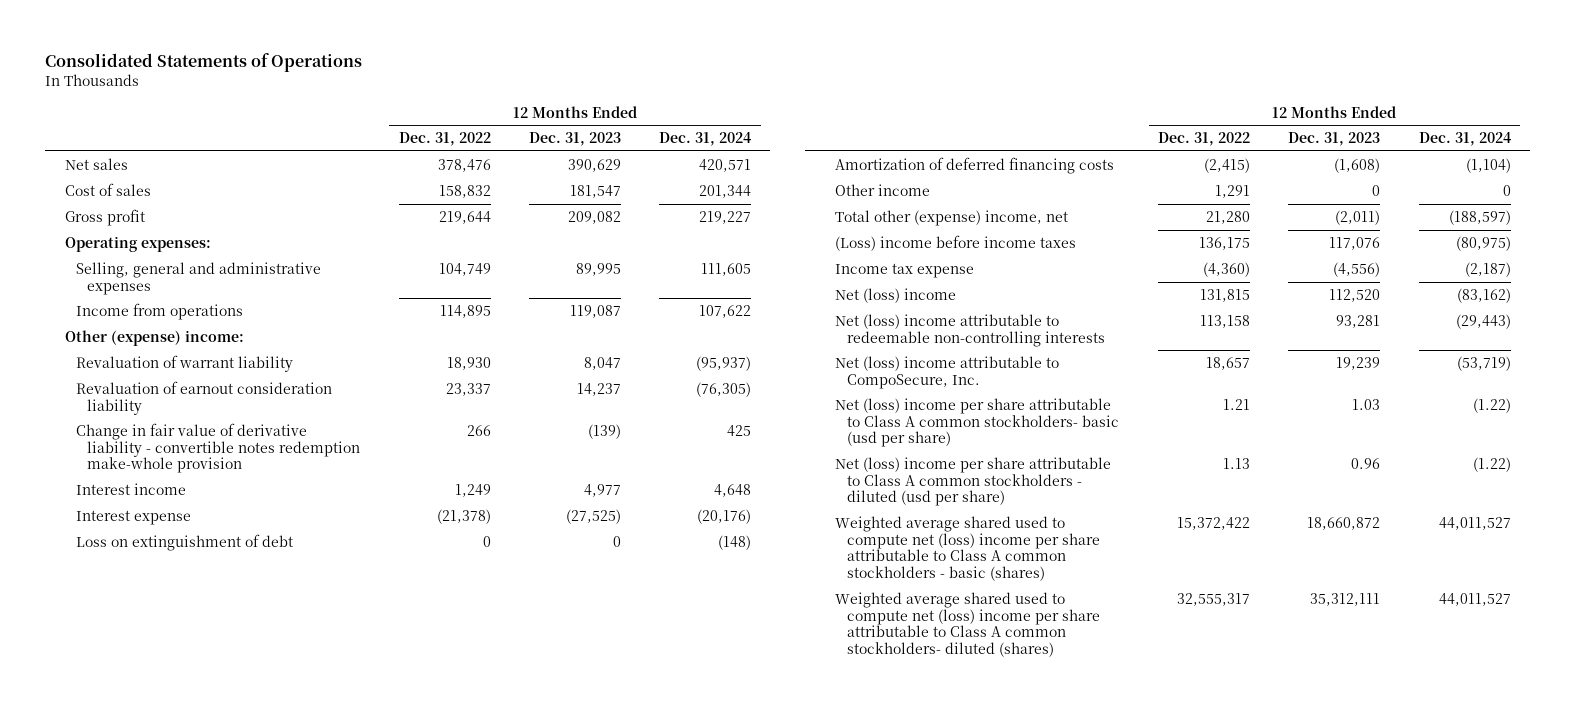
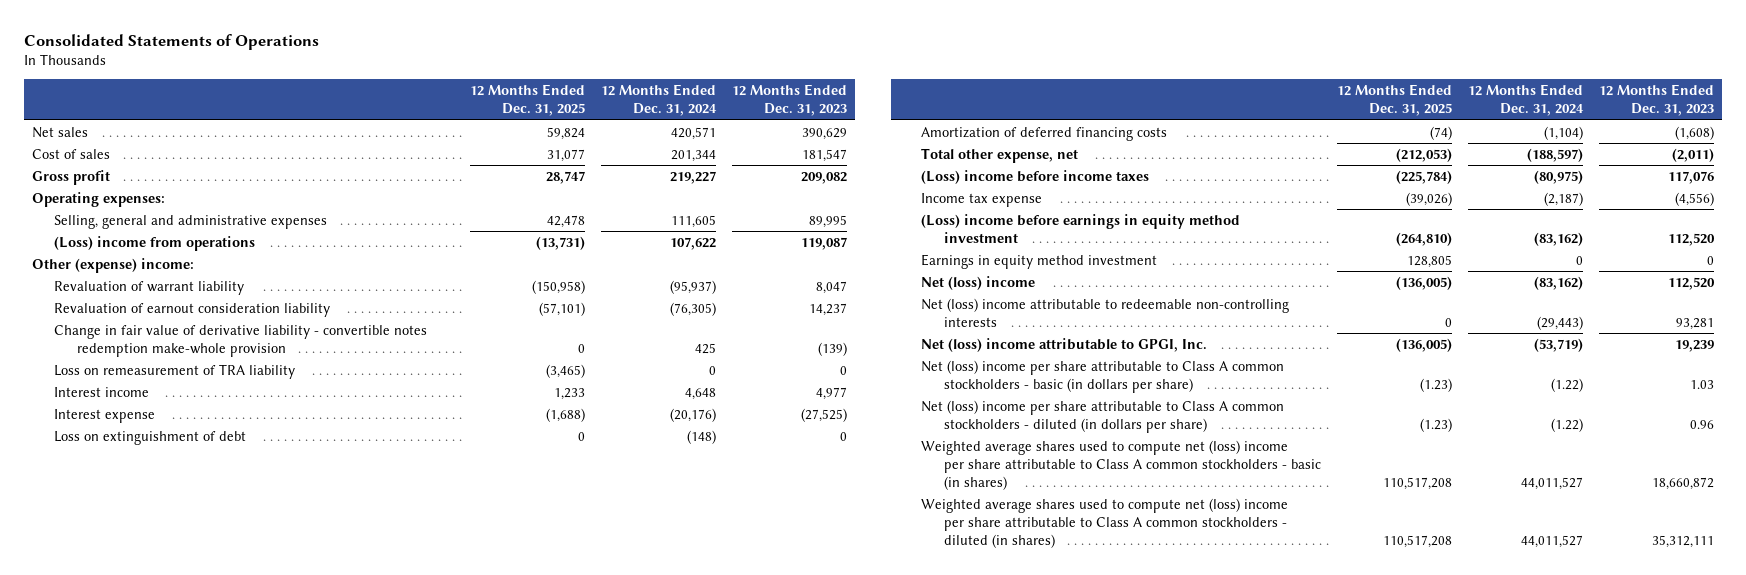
- | 12 Months Ended Dec. 31, 2022 | 12 Months Ended Dec. 31, 2023 | 12 Months Ended Dec. 31, 2024
+ | 12 Months Ended Dec. 31, 2025 | 12 Months Ended Dec. 31, 2024 | 12 Months Ended Dec. 31, 2023
- Income from operations | 114,895 | 119,087 | 107,622
+ (Loss) income from operations | (13,731) | 107,622 | 119,087
+ Loss on remeasurement of TRA liability | (3,465) | 0 | 0
- Other income | 1,291 | 0 | 0
- Total other (expense) income, net | 21,280 | (2,011) | (188,597)
+ Total other expense, net | (212,053) | (188,597) | (2,011)
+ (Loss) income before earnings in equity method investment | (264,810) | (83,162) | 112,520
+ Earnings in equity method investment | 128,805 | 0 | 0
- Net (loss) income attributable to CompoSecure, Inc. | 18,657 | 19,239 | (53,719)
- Net (loss) income per share attributable to Class A common stockholders- basic (usd per share) | 1.21 | 1.03 | (1.22)
- Net (loss) income per share attributable to Class A common stockholders - diluted (usd per share) | 1.13 | 0.96 | (1.22)
- Weighted average shared used to compute net (loss) income per share attributable to Class A common stockholders - basic (shares) | 15,372,422 | 18,660,872 | 44,011,527
- Weighted average shared used to compute net (loss) income per share attributable to Class A common stockholders- diluted (shares) | 32,555,317 | 35,312,111 | 44,011,527
+ Net (loss) income attributable to GPGI, Inc. | (136,005) | (53,719) | 19,239
+ Net (loss) income per share attributable to Class A common stockholders - basic (in dollars per share) | (1.23) | (1.22) | 1.03
+ Net (loss) income per share attributable to Class A common stockholders - diluted (in dollars per share) | (1.23) | (1.22) | 0.96
+ Weighted average shares used to compute net (loss) income per share attributable to Class A common stockholders - basic (in shares) | 110,517,208 | 44,011,527 | 18,660,872
+ Weighted average shares used to compute net (loss) income per share attributable to Class A common stockholders - diluted (in shares) | 110,517,208 | 44,011,527 | 35,312,111

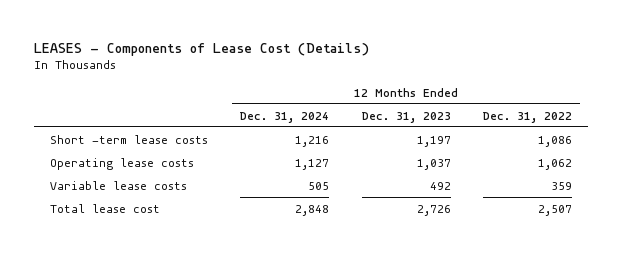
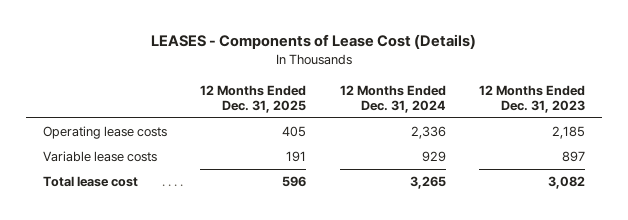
- | 12 Months Ended Dec. 31, 2024 | 12 Months Ended Dec. 31, 2023 | 12 Months Ended Dec. 31, 2022
+ | 12 Months Ended Dec. 31, 2025 | 12 Months Ended Dec. 31, 2024 | 12 Months Ended Dec. 31, 2023
- Short -term lease costs | 1,216 | 1,197 | 1,086
- Operating lease costs | 1,127 | 1,037 | 1,062
- Variable lease costs | 505 | 492 | 359
- Total lease cost | 2,848 | 2,726 | 2,507
+ Operating lease costs | 405 | 2,336 | 2,185
+ Variable lease costs | 191 | 929 | 897
+ Total lease cost | 596 | 3,265 | 3,082

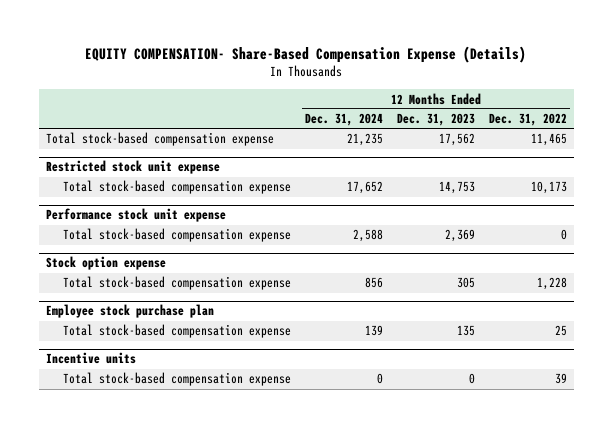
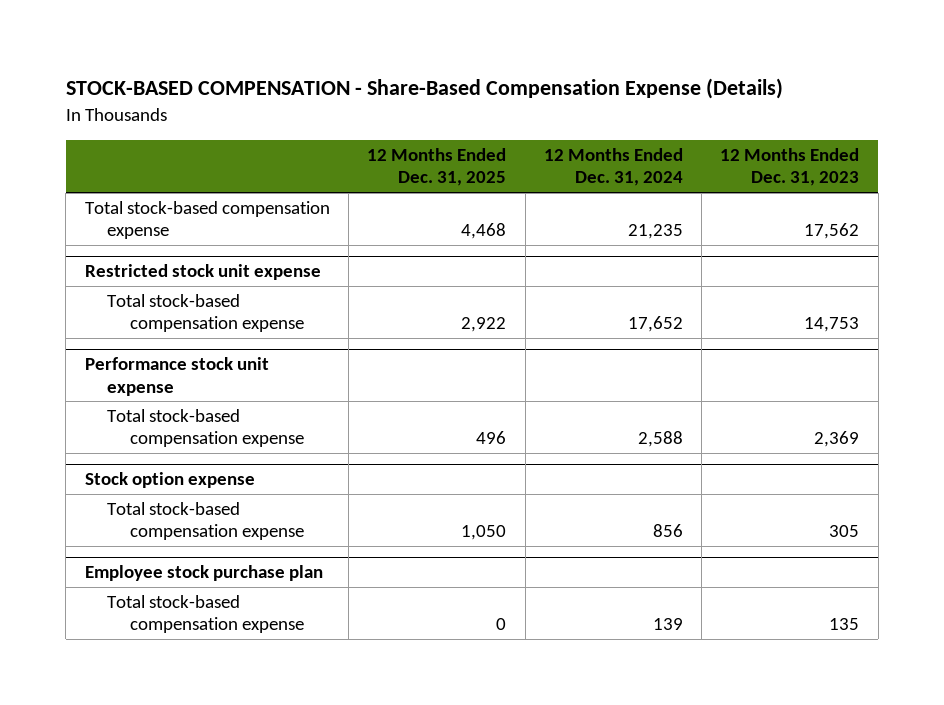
- EQUITY COMPENSATION- Share-Based Compensation Expense (Details)
+ STOCK-BASED COMPENSATION - Share-Based Compensation Expense (Details)
- | 12 Months Ended Dec. 31, 2024 | 12 Months Ended Dec. 31, 2023 | 12 Months Ended Dec. 31, 2022
+ | 12 Months Ended Dec. 31, 2025 | 12 Months Ended Dec. 31, 2024 | 12 Months Ended Dec. 31, 2023
- Incentive units
- Total stock-based compensation expense | 0 | 0 | 39

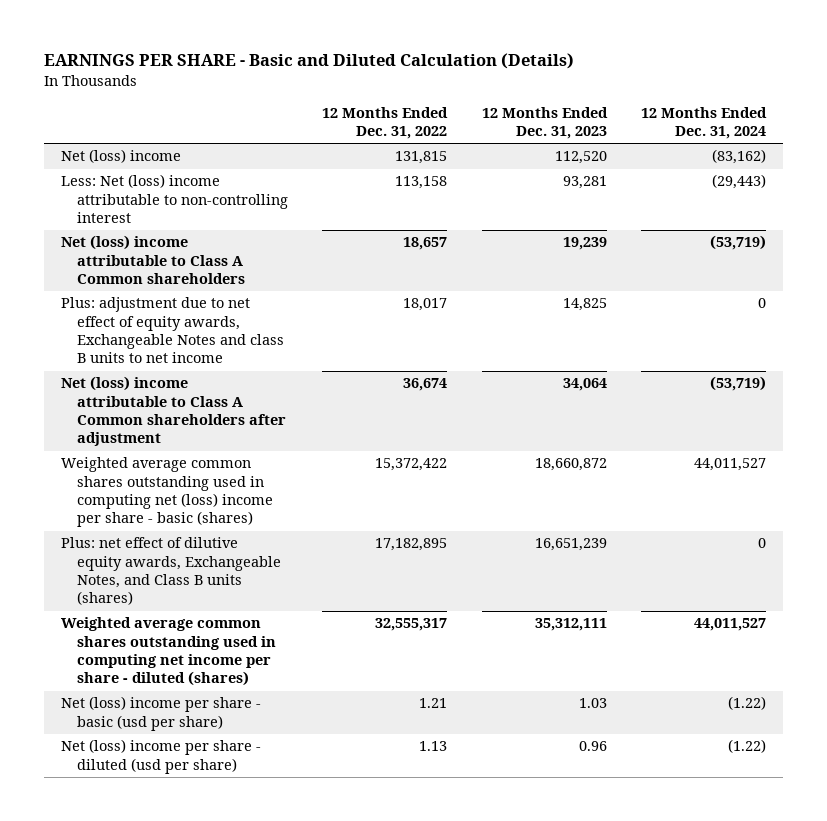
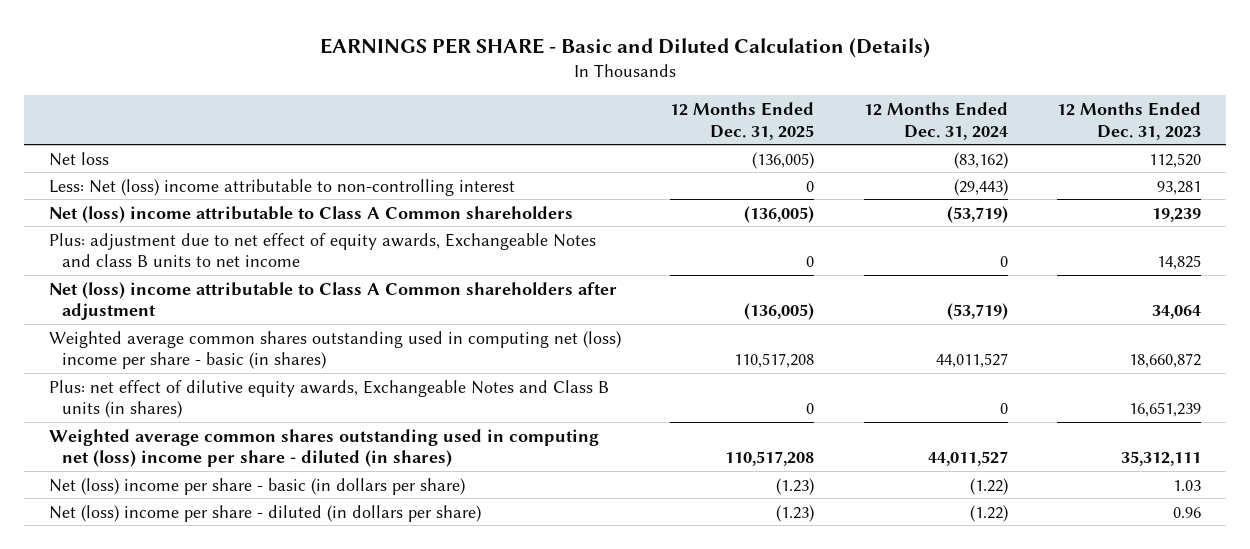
- | 12 Months Ended Dec. 31, 2022 | 12 Months Ended Dec. 31, 2023 | 12 Months Ended Dec. 31, 2024
+ | 12 Months Ended Dec. 31, 2025 | 12 Months Ended Dec. 31, 2024 | 12 Months Ended Dec. 31, 2023
- Net (loss) income | 131,815 | 112,520 | (83,162)
+ Net loss | (136,005) | (83,162) | 112,520
- Weighted average common shares outstanding used in computing net (loss) income per share - basic (shares) | 15,372,422 | 18,660,872 | 44,011,527
- Plus: net effect of dilutive equity awards, Exchangeable Notes, and Class B units (shares) | 17,182,895 | 16,651,239 | 0
- Weighted average common shares outstanding used in computing net income per share - diluted (shares) | 32,555,317 | 35,312,111 | 44,011,527
- Net (loss) income per share - basic (usd per share) | 1.21 | 1.03 | (1.22)
- Net (loss) income per share - diluted (usd per share) | 1.13 | 0.96 | (1.22)
+ Weighted average common shares outstanding used in computing net (loss) income per share - basic (in shares) | 110,517,208 | 44,011,527 | 18,660,872
+ Plus: net effect of dilutive equity awards, Exchangeable Notes and Class B units (in shares) | 0 | 0 | 16,651,239
+ Weighted average common shares outstanding used in computing net (loss) income per share - diluted (in shares) | 110,517,208 | 44,011,527 | 35,312,111
+ Net (loss) income per share - basic (in dollars per share) | (1.23) | (1.22) | 1.03
+ Net (loss) income per share - diluted (in dollars per share) | (1.23) | (1.22) | 0.96

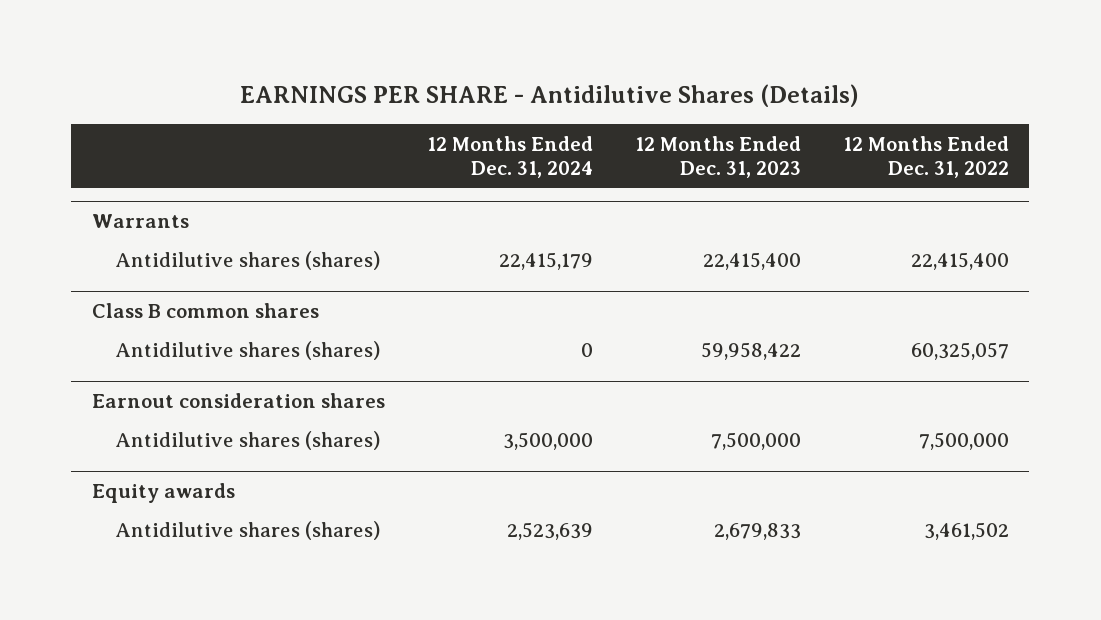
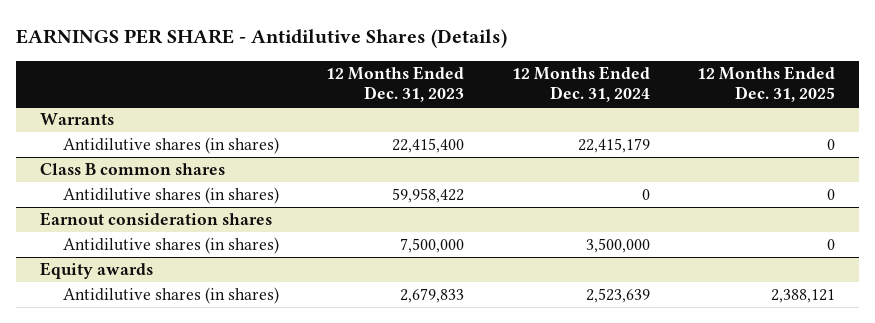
- | 12 Months Ended Dec. 31, 2024 | 12 Months Ended Dec. 31, 2023 | 12 Months Ended Dec. 31, 2022
+ | 12 Months Ended Dec. 31, 2023 | 12 Months Ended Dec. 31, 2024 | 12 Months Ended Dec. 31, 2025
@ Warrants
- Antidilutive shares (shares) | 22,415,179 | 22,415,400 | 22,415,400
+ Antidilutive shares (in shares) | 22,415,400 | 22,415,179 | 0
@ Class B common shares
- Antidilutive shares (shares) | 0 | 59,958,422 | 60,325,057
+ Antidilutive shares (in shares) | 59,958,422 | 0 | 0
@ Earnout consideration shares
- Antidilutive shares (shares) | 3,500,000 | 7,500,000 | 7,500,000
+ Antidilutive shares (in shares) | 7,500,000 | 3,500,000 | 0
@ Equity awards
- Antidilutive shares (shares) | 2,523,639 | 2,679,833 | 3,461,502
+ Antidilutive shares (in shares) | 2,679,833 | 2,523,639 | 2,388,121

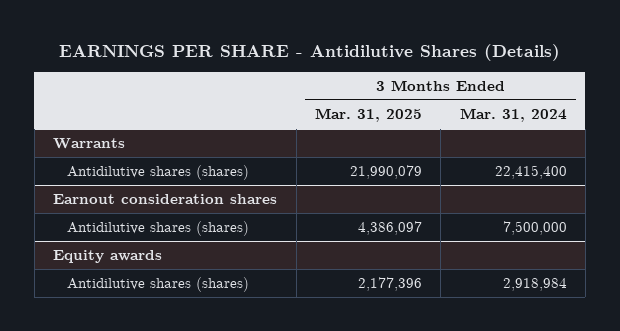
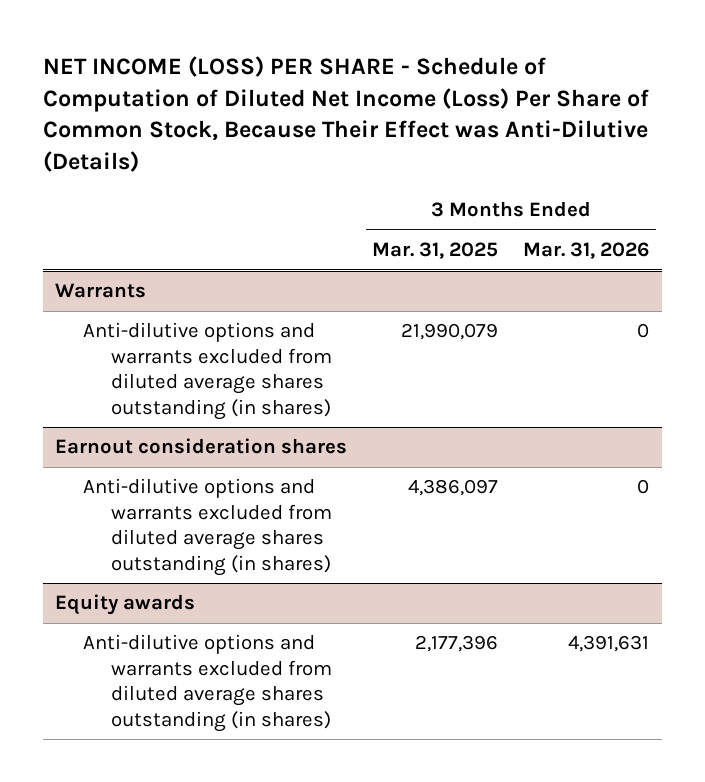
- EARNINGS PER SHARE - Antidilutive Shares (Details)
+ NET INCOME (LOSS) PER SHARE - Schedule of Computation of Diluted Net Income (Loss) Per Share of Common Stock, Because Their Effect was Anti-Dilutive (Details)
- | 3 Months Ended Mar. 31, 2025 | 3 Months Ended Mar. 31, 2024
+ | 3 Months Ended Mar. 31, 2025 | 3 Months Ended Mar. 31, 2026
@ Warrants
- Antidilutive shares (shares) | 21,990,079 | 22,415,400
+ Anti-dilutive options and warrants excluded from diluted average shares outstanding (in shares) | 21,990,079 | 0
@ Earnout consideration shares
- Antidilutive shares (shares) | 4,386,097 | 7,500,000
+ Anti-dilutive options and warrants excluded from diluted average shares outstanding (in shares) | 4,386,097 | 0
@ Equity awards
- Antidilutive shares (shares) | 2,177,396 | 2,918,984
+ Anti-dilutive options and warrants excluded from diluted average shares outstanding (in shares) | 2,177,396 | 4,391,631

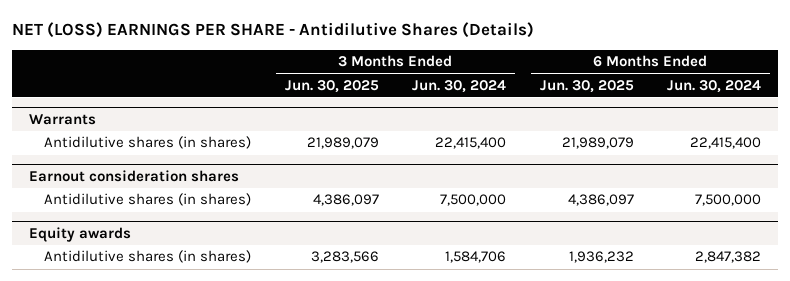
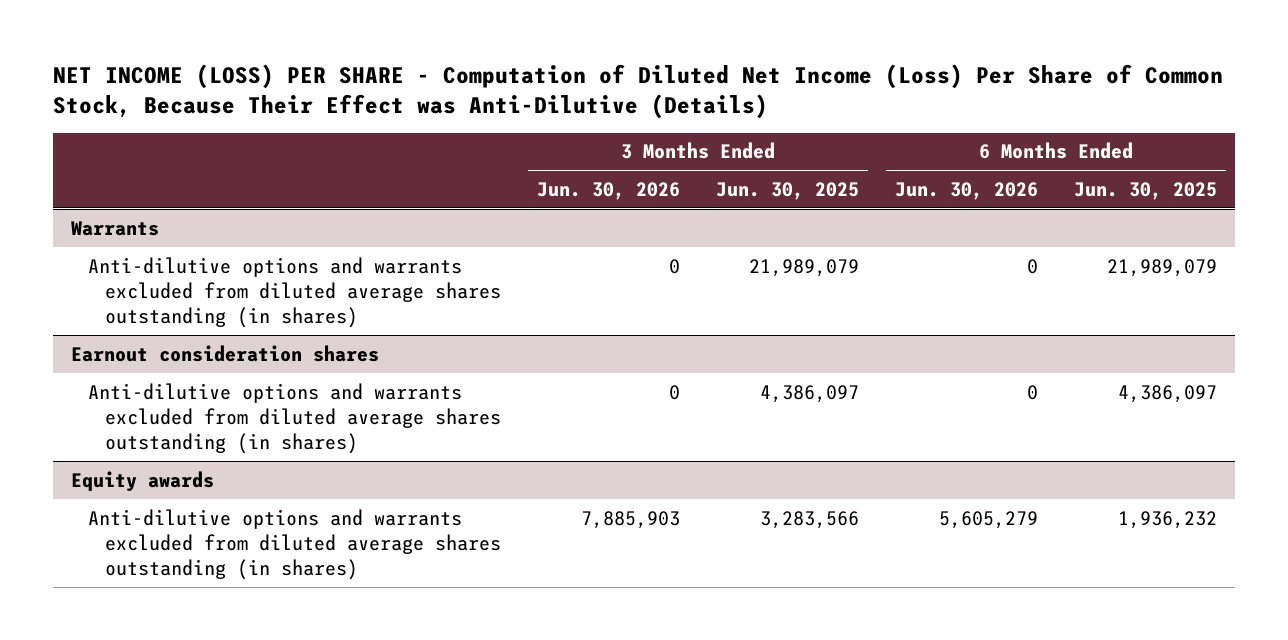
- NET (LOSS) EARNINGS PER SHARE - Antidilutive Shares (Details)
+ NET INCOME (LOSS) PER SHARE - Computation of Diluted Net Income (Loss) Per Share of Common Stock, Because Their Effect was Anti-Dilutive (Details)
- | 3 Months Ended Jun. 30, 2025 | 3 Months Ended Jun. 30, 2024 | 6 Months Ended Jun. 30, 2025 | 6 Months Ended Jun. 30, 2024
+ | 3 Months Ended Jun. 30, 2026 | 3 Months Ended Jun. 30, 2025 | 6 Months Ended Jun. 30, 2026 | 6 Months Ended Jun. 30, 2025
@ Warrants
- Antidilutive shares (in shares) | 21,989,079 | 22,415,400 | 21,989,079 | 22,415,400
+ Anti-dilutive options and warrants excluded from diluted average shares outstanding (in shares) | 0 | 21,989,079 | 0 | 21,989,079
@ Earnout consideration shares
- Antidilutive shares (in shares) | 4,386,097 | 7,500,000 | 4,386,097 | 7,500,000
+ Anti-dilutive options and warrants excluded from diluted average shares outstanding (in shares) | 0 | 4,386,097 | 0 | 4,386,097
@ Equity awards
- Antidilutive shares (in shares) | 3,283,566 | 1,584,706 | 1,936,232 | 2,847,382
+ Anti-dilutive options and warrants excluded from diluted average shares outstanding (in shares) | 7,885,903 | 3,283,566 | 5,605,279 | 1,936,232

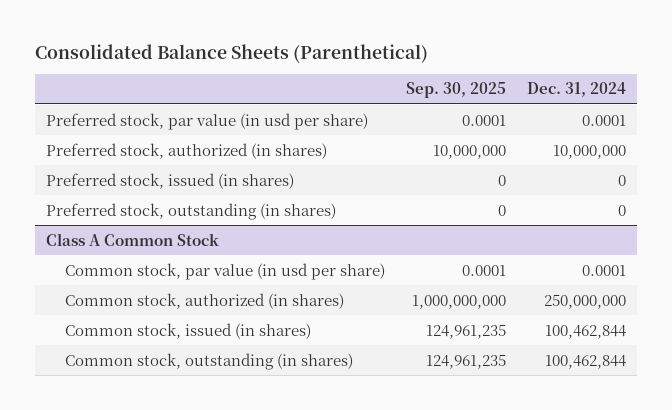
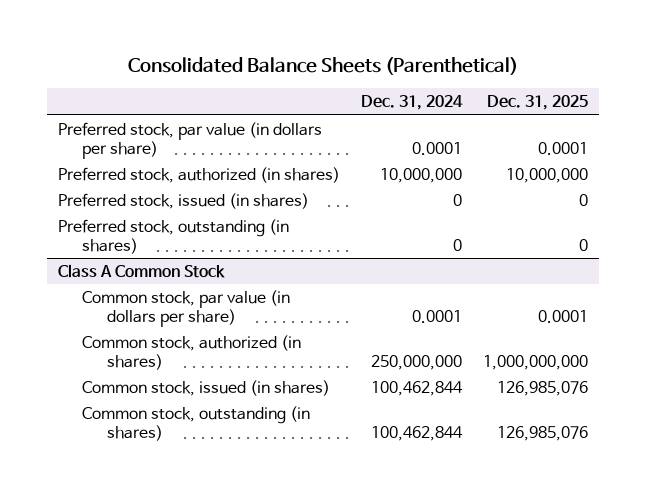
- | Sep. 30, 2025 | Dec. 31, 2024
+ | Dec. 31, 2024 | Dec. 31, 2025
- Preferred stock, par value (in usd per share) | 0.0001 | 0.0001
+ Preferred stock, par value (in dollars per share) | 0.0001 | 0.0001
@ Class A Common Stock
- Common stock, par value (in usd per share) | 0.0001 | 0.0001
+ Common stock, par value (in dollars per share) | 0.0001 | 0.0001

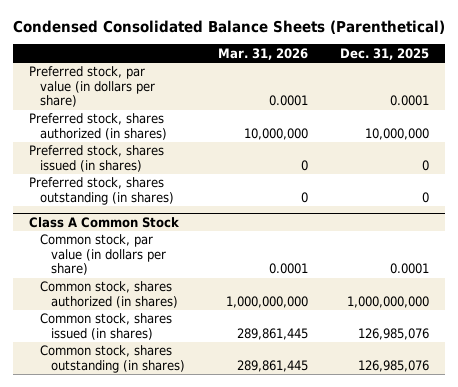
- Consolidated Balance Sheets (Parenthetical)
+ Condensed Consolidated Balance Sheets (Parenthetical)
- | Dec. 31, 2024 | Dec. 31, 2025
+ | Mar. 31, 2026 | Dec. 31, 2025
- Preferred stock, authorized (in shares) | 10,000,000 | 10,000,000
- Preferred stock, issued (in shares) | 0 | 0
- Preferred stock, outstanding (in shares) | 0 | 0
+ Preferred stock, shares authorized (in shares) | 10,000,000 | 10,000,000
+ Preferred stock, shares issued (in shares) | 0 | 0
+ Preferred stock, shares outstanding (in shares) | 0 | 0
@ Class A Common Stock
- Common stock, authorized (in shares) | 250,000,000 | 1,000,000,000
- Common stock, issued (in shares) | 100,462,844 | 126,985,076
- Common stock, outstanding (in shares) | 100,462,844 | 126,985,076
+ Common stock, shares authorized (in shares) | 1,000,000,000 | 1,000,000,000
+ Common stock, shares issued (in shares) | 289,861,445 | 126,985,076
+ Common stock, shares outstanding (in shares) | 289,861,445 | 126,985,076

